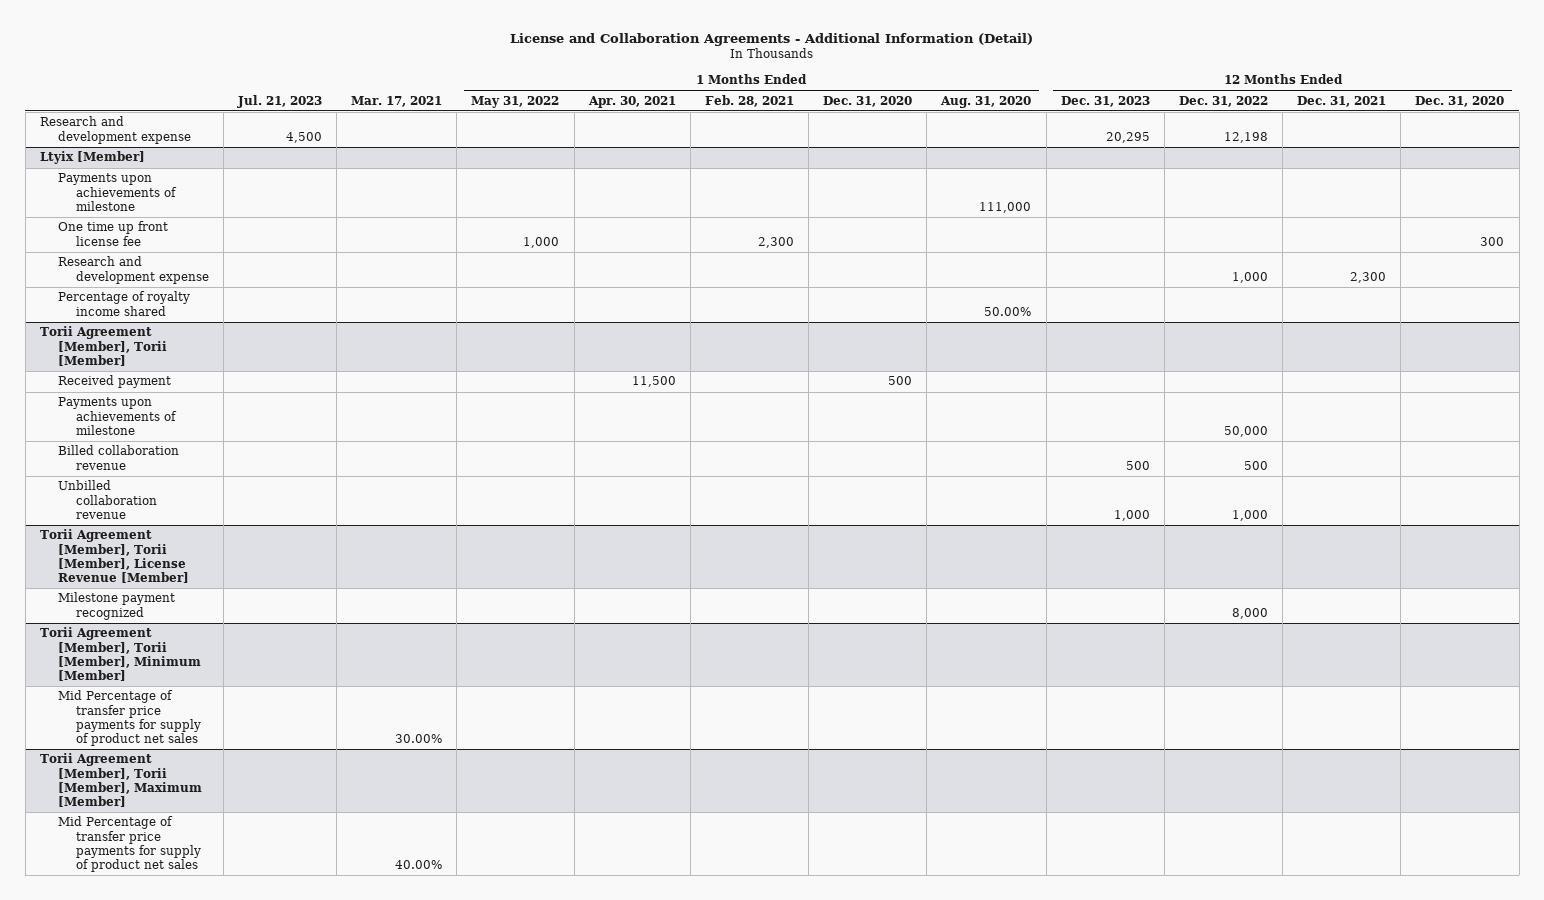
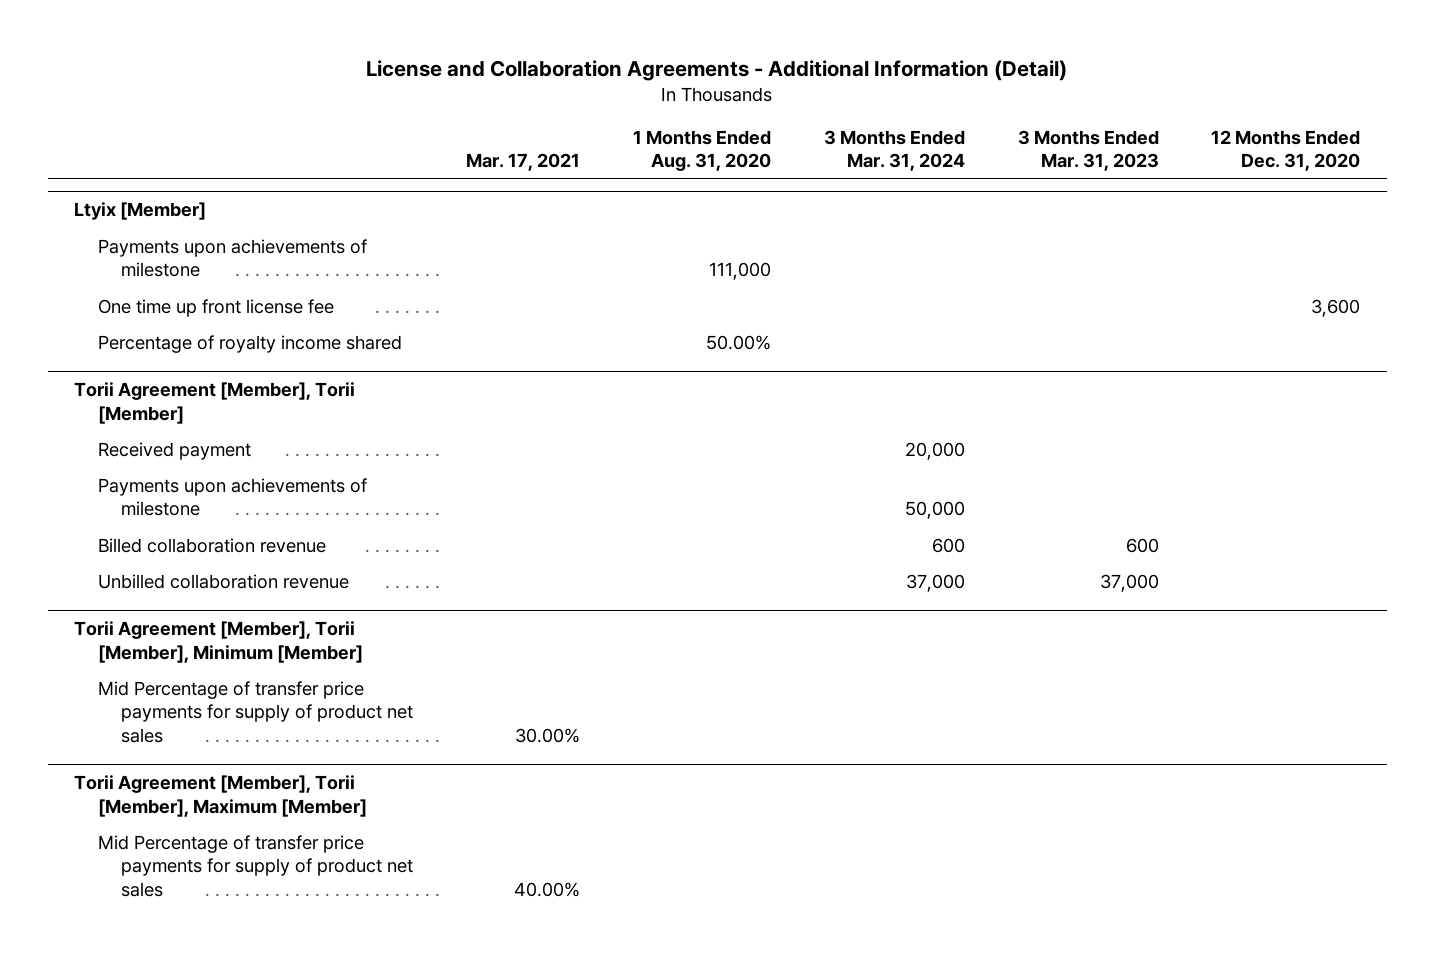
- | Jul. 21, 2023 | Mar. 17, 2021 | 1 Months Ended May 31, 2022 | 1 Months Ended Apr. 30, 2021 | 1 Months Ended Feb. 28, 2021 | 1 Months Ended Dec. 31, 2020 | 1 Months Ended Aug. 31, 2020 | 12 Months Ended Dec. 31, 2023 | 12 Months Ended Dec. 31, 2022 | 12 Months Ended Dec. 31, 2021 | 12 Months Ended Dec. 31, 2020
+ | Mar. 17, 2021 | 1 Months Ended Aug. 31, 2020 | 3 Months Ended Mar. 31, 2024 | 3 Months Ended Mar. 31, 2023 | 12 Months Ended Dec. 31, 2020
- Research and development expense | 4,500 | | | | | | | 20,295 | 12,198 | |
@ Ltyix [Member]
- One time up front license fee | | | 1,000 | | 2,300 | | | | | | 300
- Research and development expense | | | | | | | | | 1,000 | 2,300 |
+ One time up front license fee | | | | | 3,600
- Torii Agreement [Member], Torii [Member], License Revenue [Member]
- Milestone payment recognized | | | | | | | | | 8,000 | |

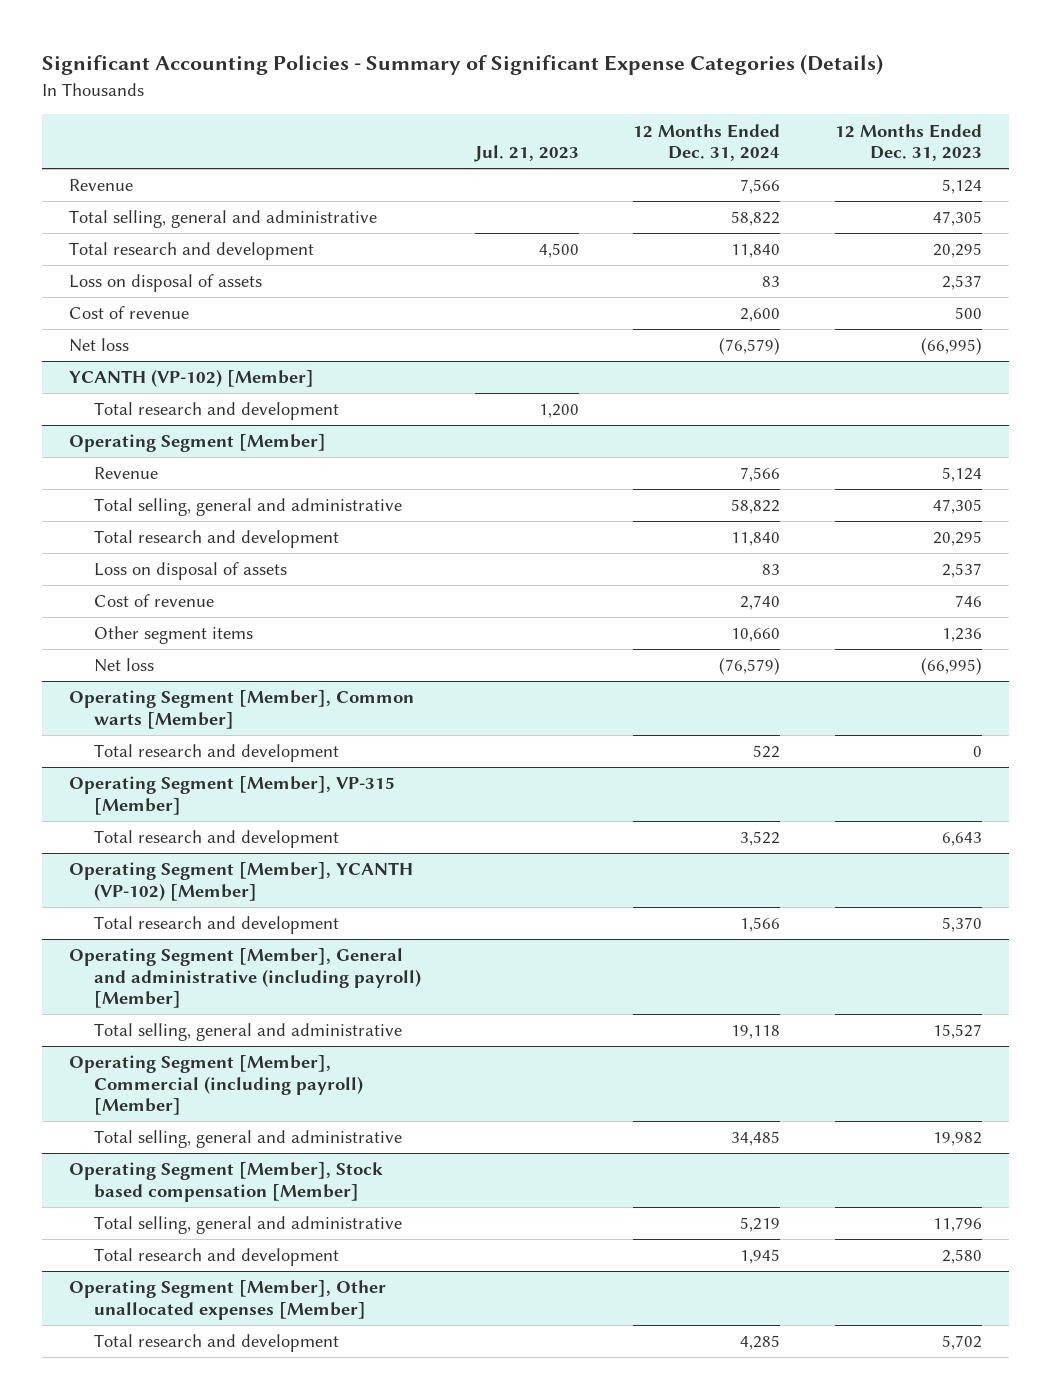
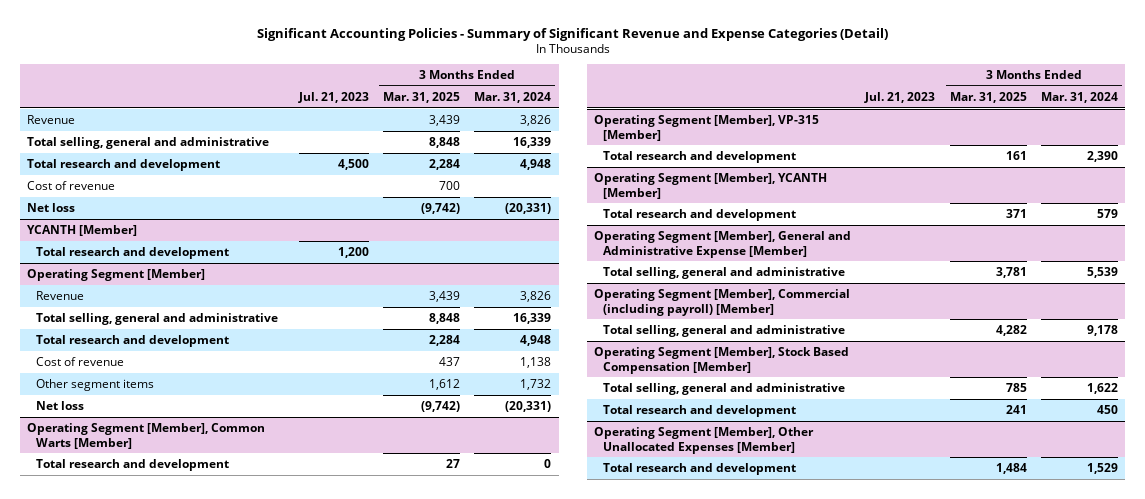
- Significant Accounting Policies - Summary of Significant Expense Categories (Details)
+ Significant Accounting Policies - Summary of Significant Revenue and Expense Categories (Detail)
- | Jul. 21, 2023 | 12 Months Ended Dec. 31, 2024 | 12 Months Ended Dec. 31, 2023
+ | Jul. 21, 2023 | 3 Months Ended Mar. 31, 2025 | 3 Months Ended Mar. 31, 2024
- Loss on disposal of assets | | 83 | 2,537
- YCANTH (VP-102) [Member]
+ YCANTH [Member]
@ Operating Segment [Member]
- Loss on disposal of assets | | 83 | 2,537
- Operating Segment [Member], Common warts [Member]
+ Operating Segment [Member], Common Warts [Member]
- Operating Segment [Member], YCANTH (VP-102) [Member]
+ Operating Segment [Member], YCANTH [Member]
- Operating Segment [Member], General and administrative (including payroll) [Member]
+ Operating Segment [Member], General and Administrative Expense [Member]
- Operating Segment [Member], Stock based compensation [Member]
+ Operating Segment [Member], Stock Based Compensation [Member]
- Operating Segment [Member], Other unallocated expenses [Member]
+ Operating Segment [Member], Other Unallocated Expenses [Member]

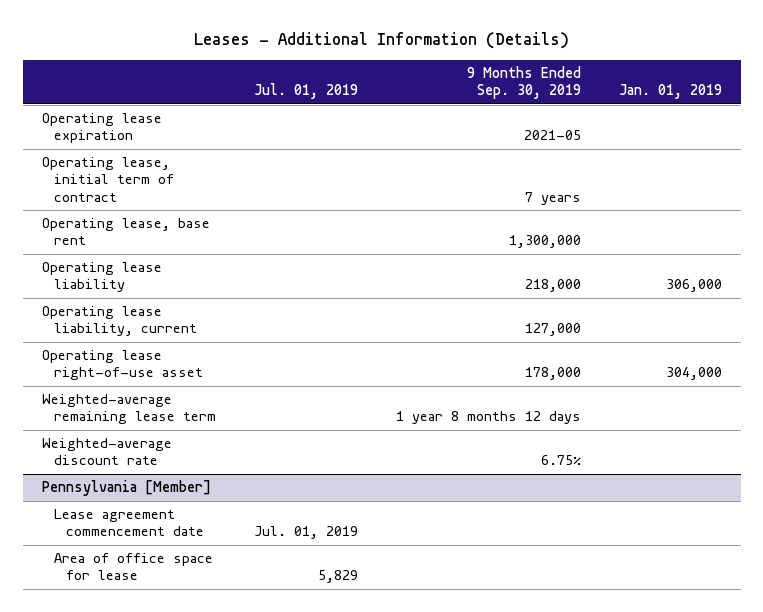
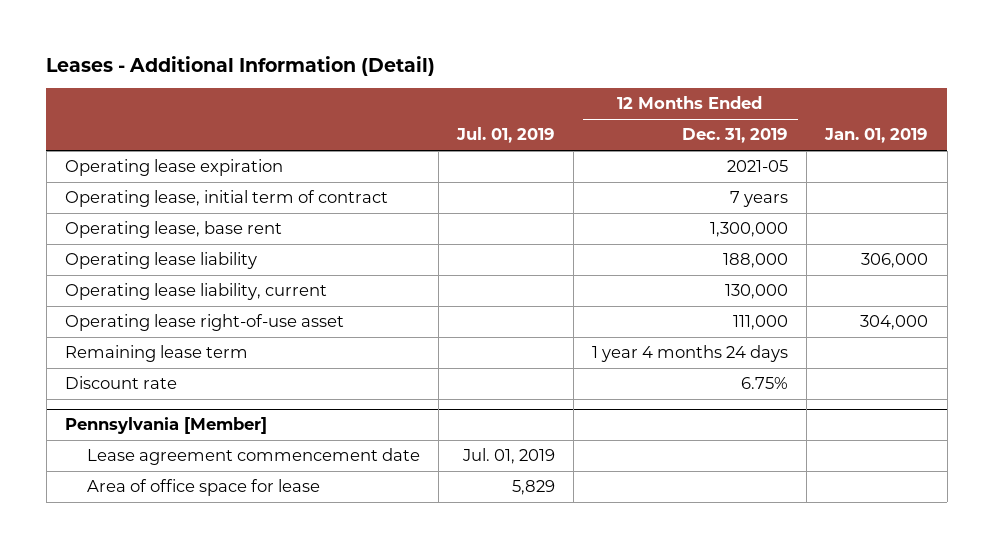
- Leases - Additional Information (Details)
+ Leases - Additional Information (Detail)
- | Jul. 01, 2019 | 9 Months Ended Sep. 30, 2019 | Jan. 01, 2019
+ | Jul. 01, 2019 | 12 Months Ended Dec. 31, 2019 | Jan. 01, 2019
- Weighted-average remaining lease term | | 1 year 8 months 12 days |
- Weighted-average discount rate | | 6.75% |
+ Remaining lease term | | 1 year 4 months 24 days |
+ Discount rate | | 6.75% |

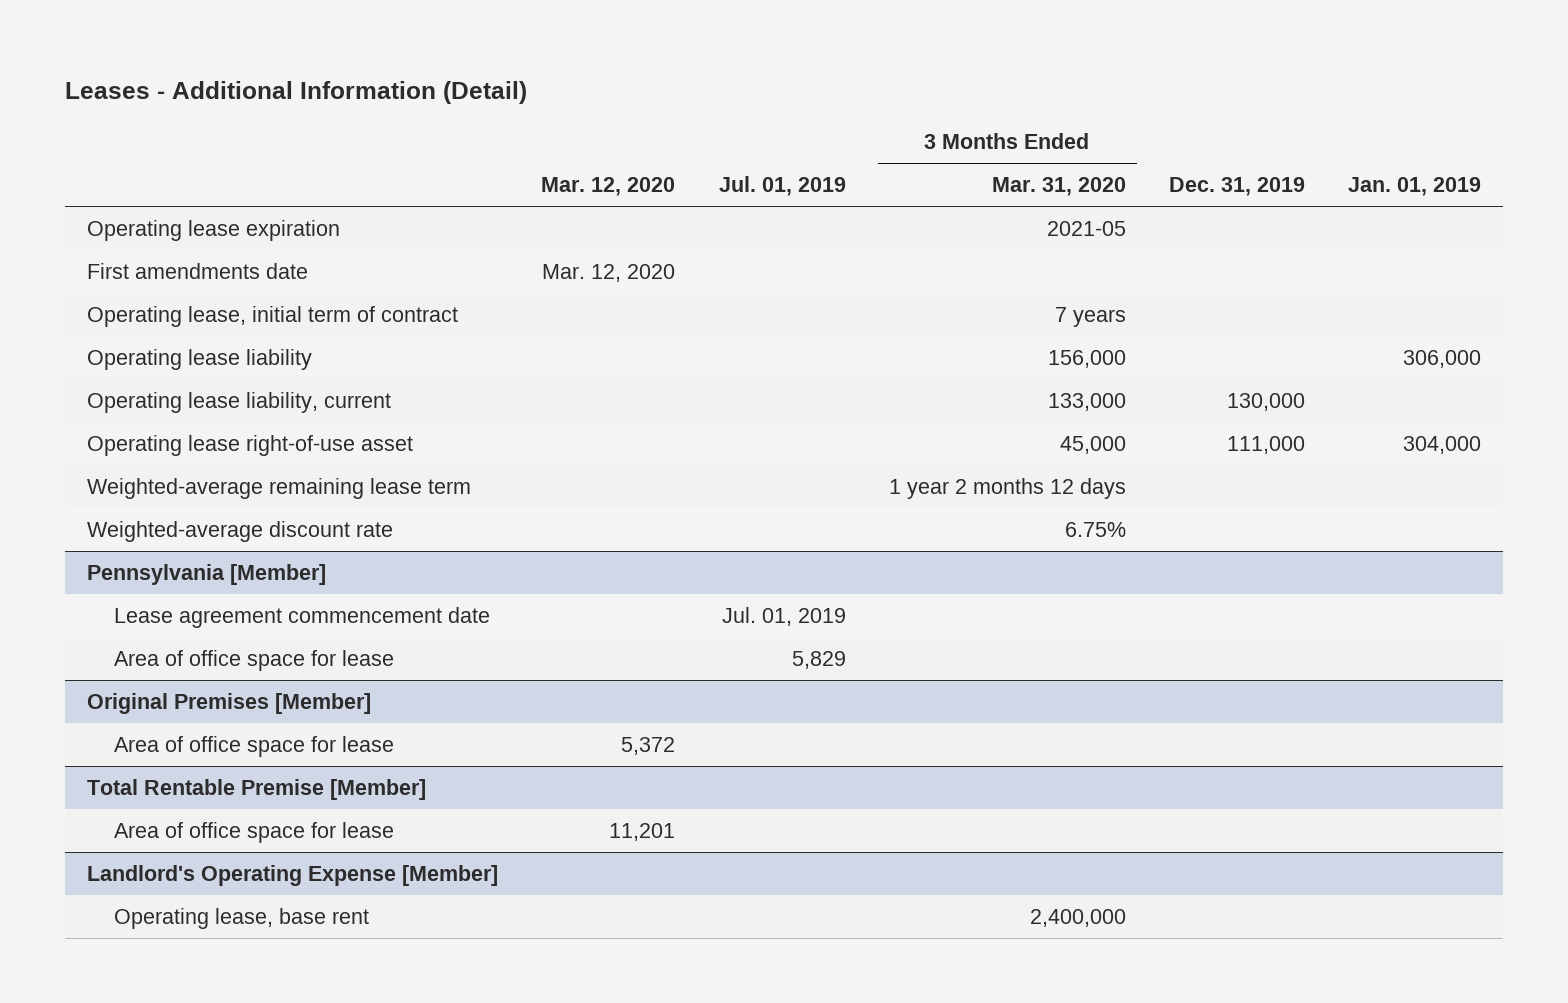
- | Jul. 01, 2019 | 12 Months Ended Dec. 31, 2019 | Jan. 01, 2019
+ | Mar. 12, 2020 | Jul. 01, 2019 | 3 Months Ended Mar. 31, 2020 | Dec. 31, 2019 | Jan. 01, 2019
+ First amendments date | Mar. 12, 2020 | | | |
- Operating lease, base rent | | 1,300,000 |
- Remaining lease term | | 1 year 4 months 24 days |
- Discount rate | | 6.75% |
+ Weighted-average remaining lease term | | | 1 year 2 months 12 days | |
+ Weighted-average discount rate | | | 6.75% | |
+ Original Premises [Member]
+ Area of office space for lease | 5,372 | | | |
+ Total Rentable Premise [Member]
+ Area of office space for lease | 11,201 | | | |
+ Landlord's Operating Expense [Member]
+ Operating lease, base rent | | | 2,400,000 | |

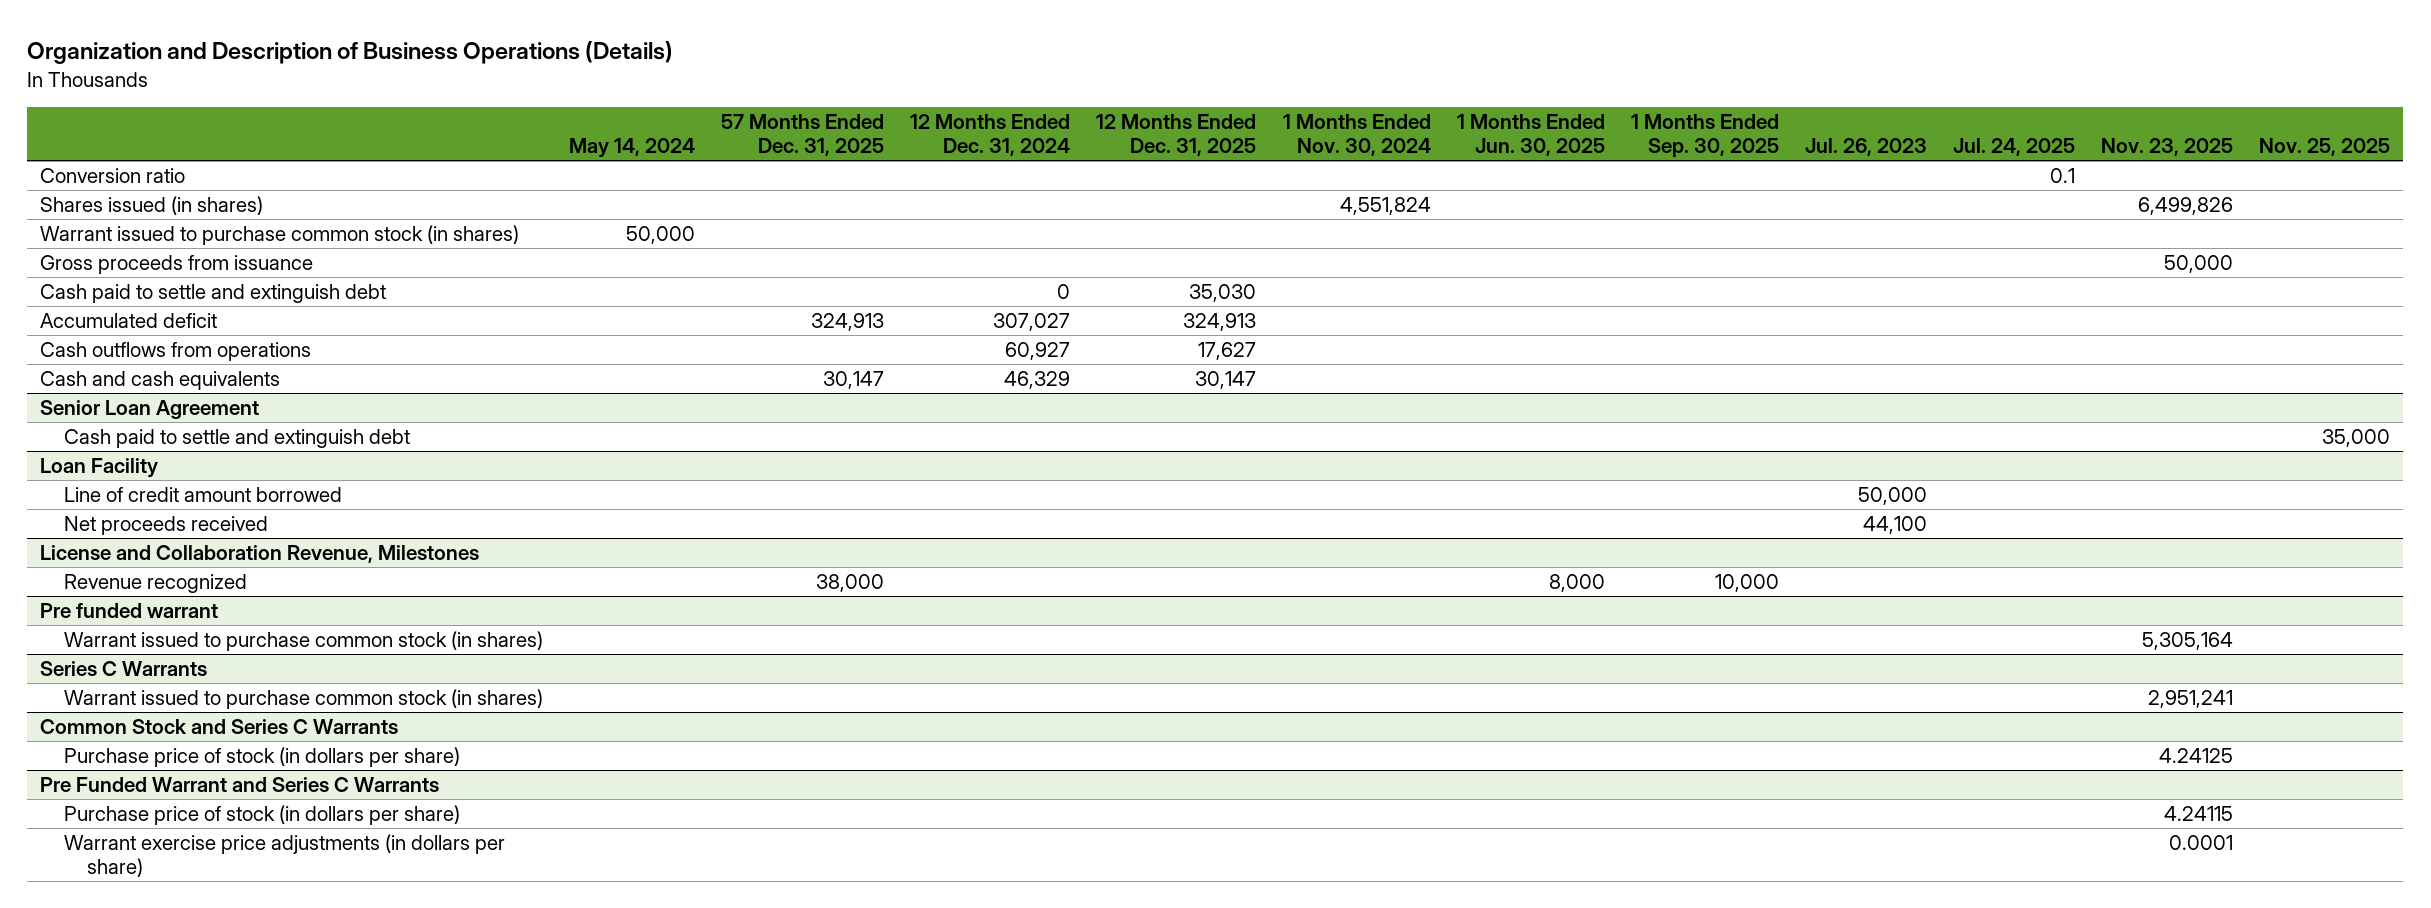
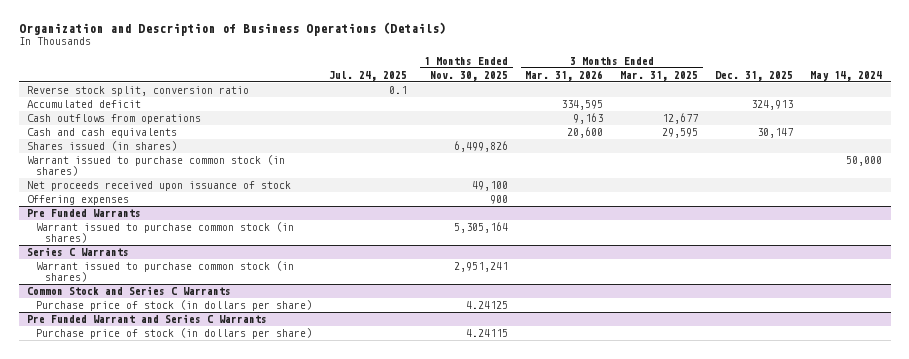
- | May 14, 2024 | 57 Months Ended Dec. 31, 2025 | 12 Months Ended Dec. 31, 2024 | 12 Months Ended Dec. 31, 2025 | 1 Months Ended Nov. 30, 2024 | 1 Months Ended Jun. 30, 2025 | 1 Months Ended Sep. 30, 2025 | Jul. 26, 2023 | Jul. 24, 2025 | Nov. 23, 2025 | Nov. 25, 2025
+ | Jul. 24, 2025 | 1 Months Ended Nov. 30, 2025 | 3 Months Ended Mar. 31, 2026 | 3 Months Ended Mar. 31, 2025 | Dec. 31, 2025 | May 14, 2024
- Conversion ratio | | | | | | | | | 0.1 | |
- Gross proceeds from issuance | | | | | | | | | | 50,000 |
- Cash paid to settle and extinguish debt | | | 0 | 35,030 | | | | | | |
+ Reverse stock split, conversion ratio | 0.1 | | | | |
- Senior Loan Agreement
- Cash paid to settle and extinguish debt | | | | | | | | | | | 35,000
- Loan Facility
- Line of credit amount borrowed | | | | | | | | 50,000 | | |
- Net proceeds received | | | | | | | | 44,100 | | |
- License and Collaboration Revenue, Milestones
- Revenue recognized | | 38,000 | | | | 8,000 | 10,000 | | | |
- Pre funded warrant
moved down: Shares issued (in shares) | | 6,499,826 | | | |
moved down: Warrant issued to purchase common stock (in shares) | | | | | | 50,000
+ Net proceeds received upon issuance of stock | | 49,100 | | | |
+ Offering expenses | | 900 | | | |
+ Pre Funded Warrants
@ Pre Funded Warrant and Series C Warrants
- Warrant exercise price adjustments (in dollars per share) | | | | | | | | | | 0.0001 |

